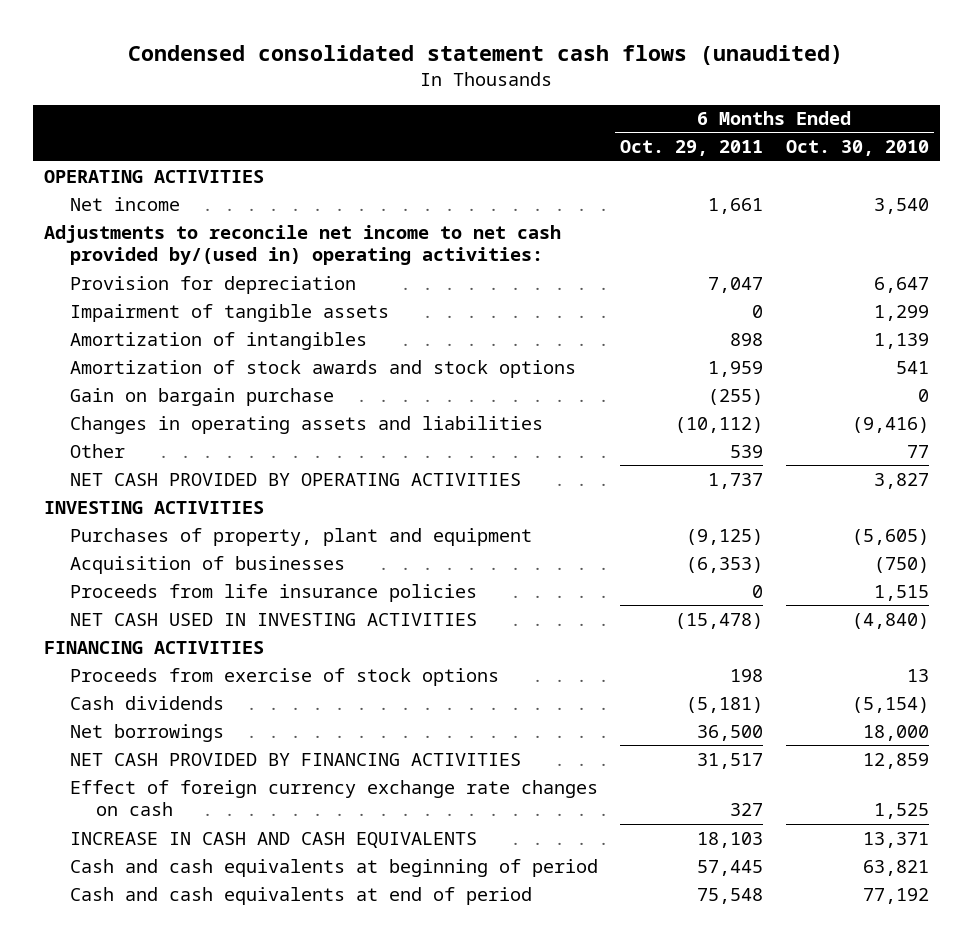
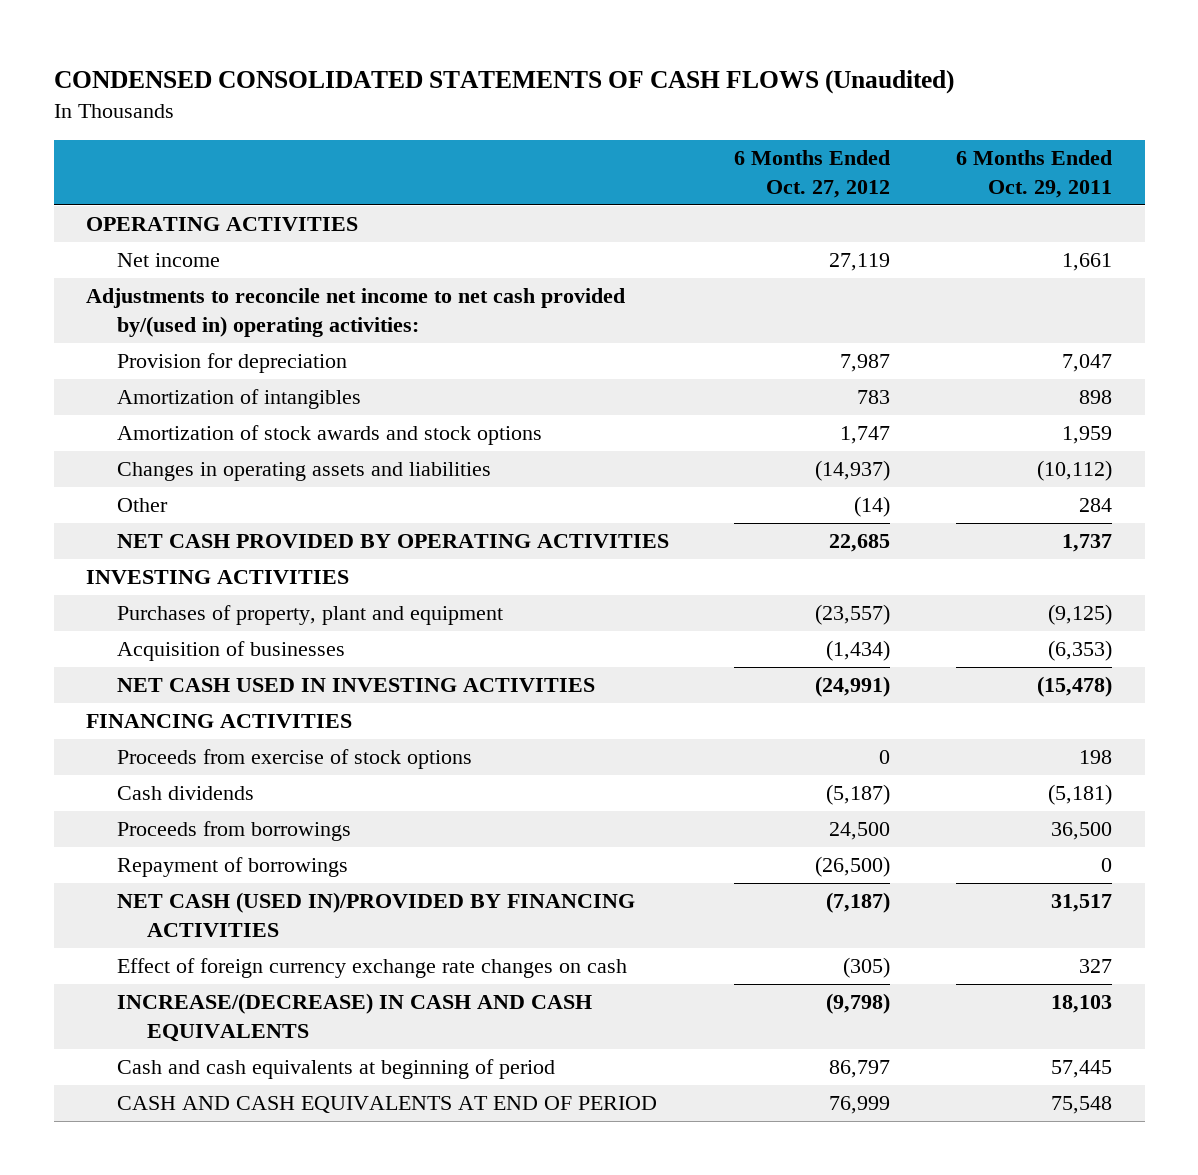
- Condensed consolidated statement cash flows (unaudited)
+ CONDENSED CONSOLIDATED STATEMENTS OF CASH FLOWS (Unaudited)
- | 6 Months Ended Oct. 29, 2011 | 6 Months Ended Oct. 30, 2010
+ | 6 Months Ended Oct. 27, 2012 | 6 Months Ended Oct. 29, 2011
- Impairment of tangible assets | 0 | 1,299
- Gain on bargain purchase | (255) | 0
- Other | 539 | 77
+ Other | (14) | 284
- Proceeds from life insurance policies | 0 | 1,515
- Net borrowings | 36,500 | 18,000
- NET CASH PROVIDED BY FINANCING ACTIVITIES | 31,517 | 12,859
+ Proceeds from borrowings | 24,500 | 36,500
+ Repayment of borrowings | (26,500) | 0
+ NET CASH (USED IN)/PROVIDED BY FINANCING ACTIVITIES | (7,187) | 31,517
- INCREASE IN CASH AND CASH EQUIVALENTS | 18,103 | 13,371
+ INCREASE/(DECREASE) IN CASH AND CASH EQUIVALENTS | (9,798) | 18,103
- Cash and cash equivalents at end of period | 75,548 | 77,192
+ CASH AND CASH EQUIVALENTS AT END OF PERIOD | 76,999 | 75,548

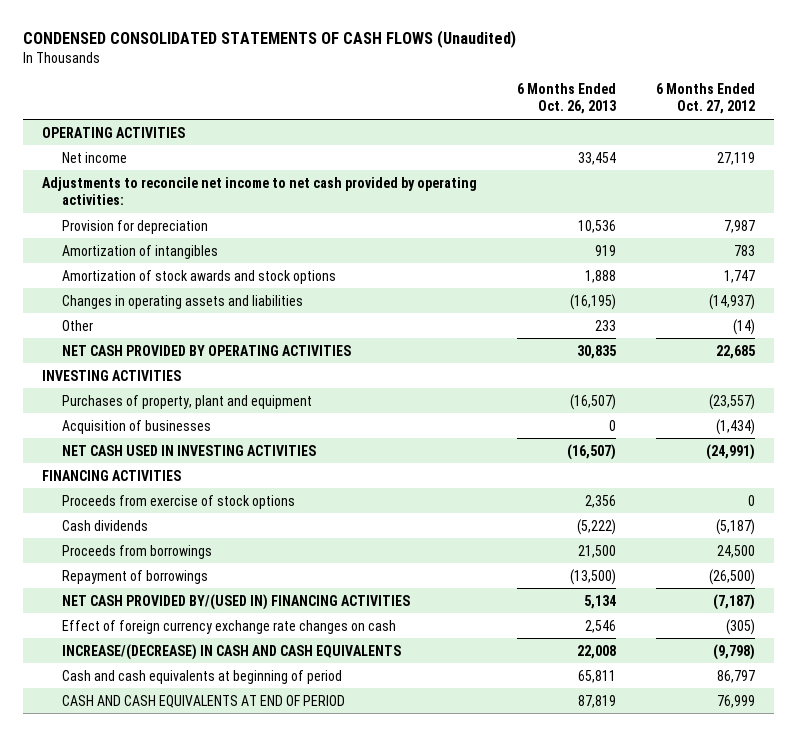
- | 6 Months Ended Oct. 27, 2012 | 6 Months Ended Oct. 29, 2011
+ | 6 Months Ended Oct. 26, 2013 | 6 Months Ended Oct. 27, 2012
- Adjustments to reconcile net income to net cash provided by/(used in) operating activities:
+ Adjustments to reconcile net income to net cash provided by operating activities:
- NET CASH (USED IN)/PROVIDED BY FINANCING ACTIVITIES | (7,187) | 31,517
+ NET CASH PROVIDED BY/(USED IN) FINANCING ACTIVITIES | 5,134 | (7,187)

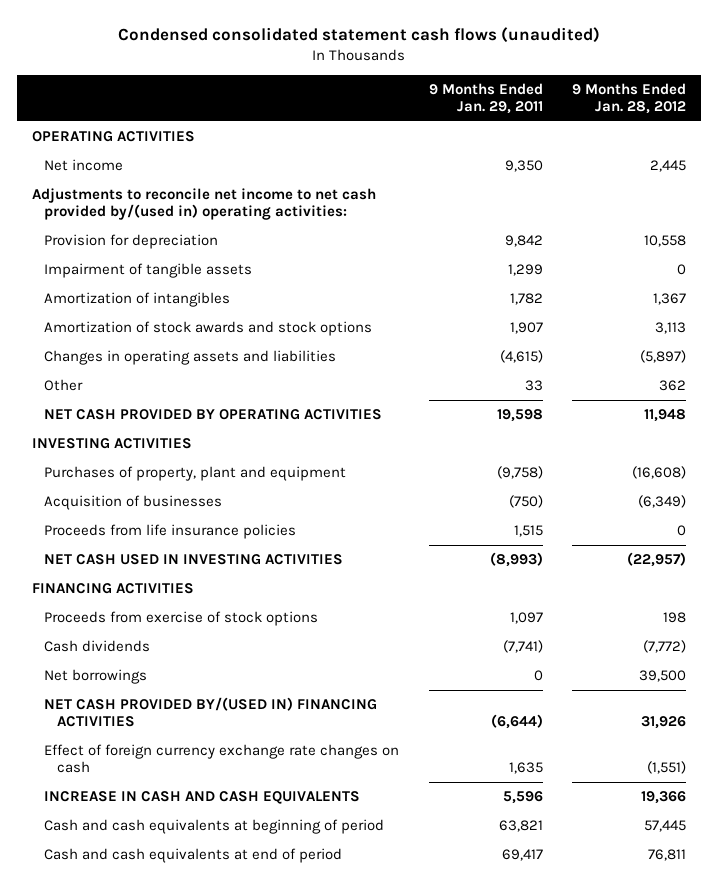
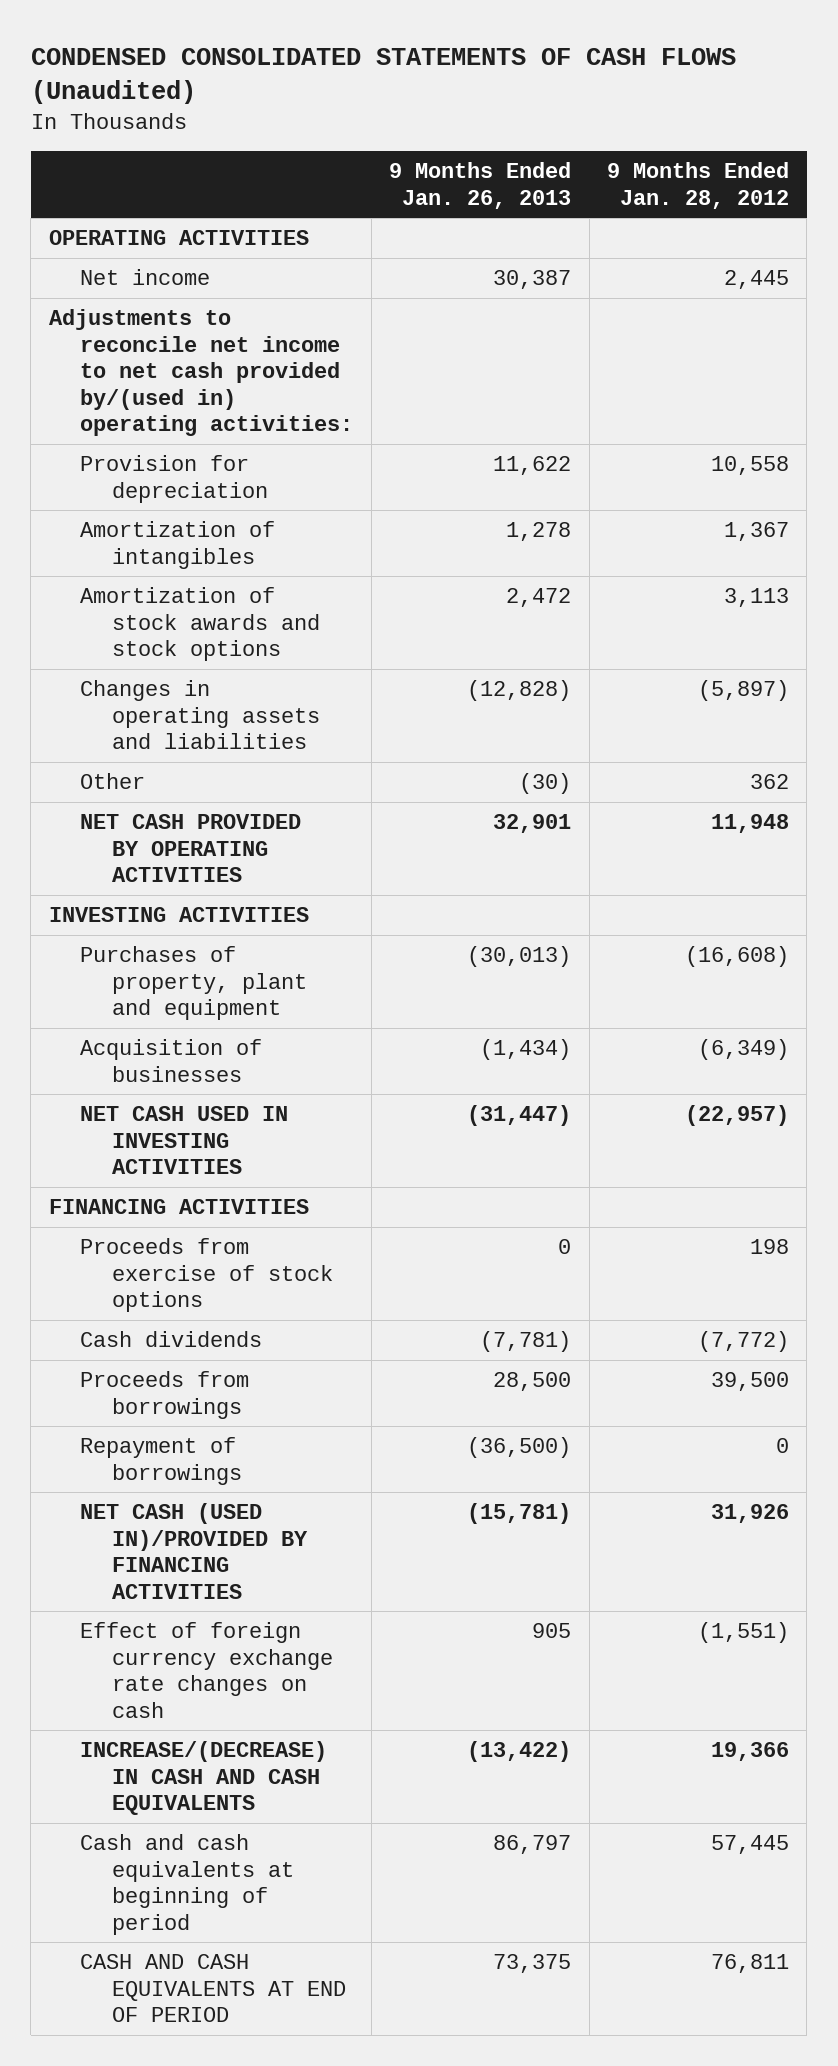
- Condensed consolidated statement cash flows (unaudited)
+ CONDENSED CONSOLIDATED STATEMENTS OF CASH FLOWS (Unaudited)
- | 9 Months Ended Jan. 29, 2011 | 9 Months Ended Jan. 28, 2012
+ | 9 Months Ended Jan. 26, 2013 | 9 Months Ended Jan. 28, 2012
- Impairment of tangible assets | 1,299 | 0
- Proceeds from life insurance policies | 1,515 | 0
- Net borrowings | 0 | 39,500
- NET CASH PROVIDED BY/(USED IN) FINANCING ACTIVITIES | (6,644) | 31,926
+ Proceeds from borrowings | 28,500 | 39,500
+ Repayment of borrowings | (36,500) | 0
+ NET CASH (USED IN)/PROVIDED BY FINANCING ACTIVITIES | (15,781) | 31,926
- INCREASE IN CASH AND CASH EQUIVALENTS | 5,596 | 19,366
+ INCREASE/(DECREASE) IN CASH AND CASH EQUIVALENTS | (13,422) | 19,366
- Cash and cash equivalents at end of period | 69,417 | 76,811
+ CASH AND CASH EQUIVALENTS AT END OF PERIOD | 73,375 | 76,811

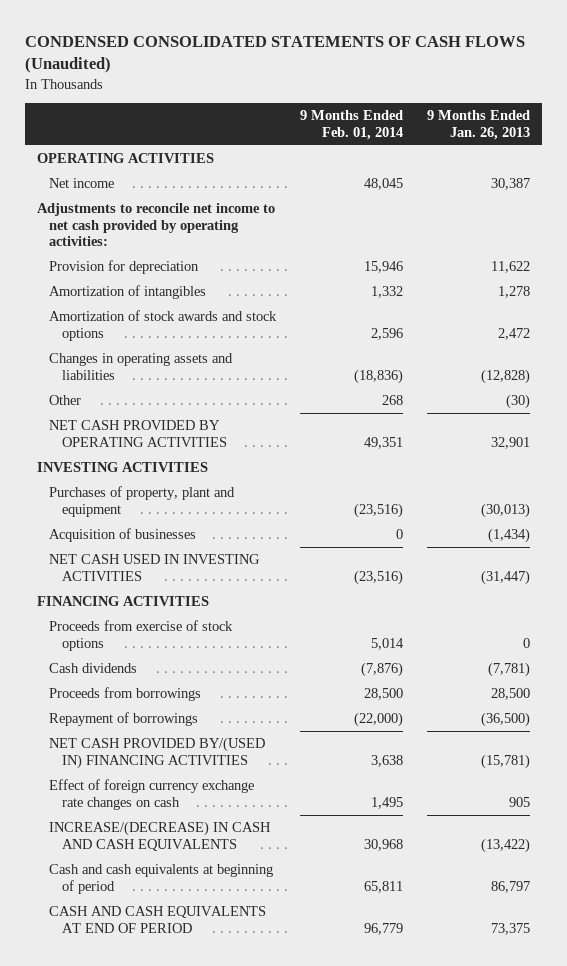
- | 9 Months Ended Jan. 26, 2013 | 9 Months Ended Jan. 28, 2012
+ | 9 Months Ended Feb. 01, 2014 | 9 Months Ended Jan. 26, 2013
- Adjustments to reconcile net income to net cash provided by/(used in) operating activities:
+ Adjustments to reconcile net income to net cash provided by operating activities:
- NET CASH (USED IN)/PROVIDED BY FINANCING ACTIVITIES | (15,781) | 31,926
+ NET CASH PROVIDED BY/(USED IN) FINANCING ACTIVITIES | 3,638 | (15,781)

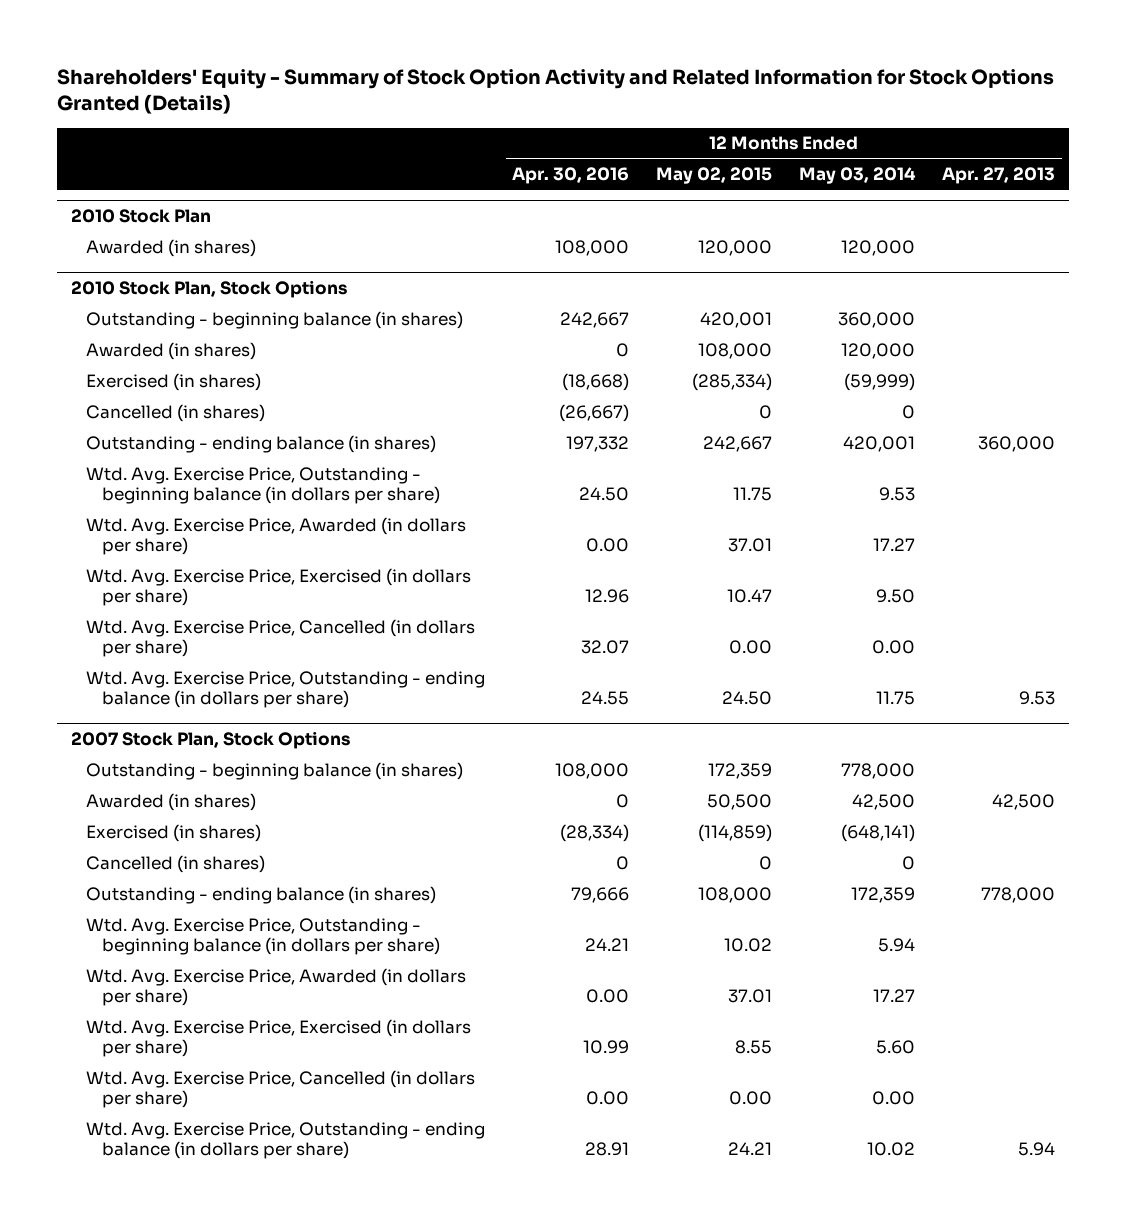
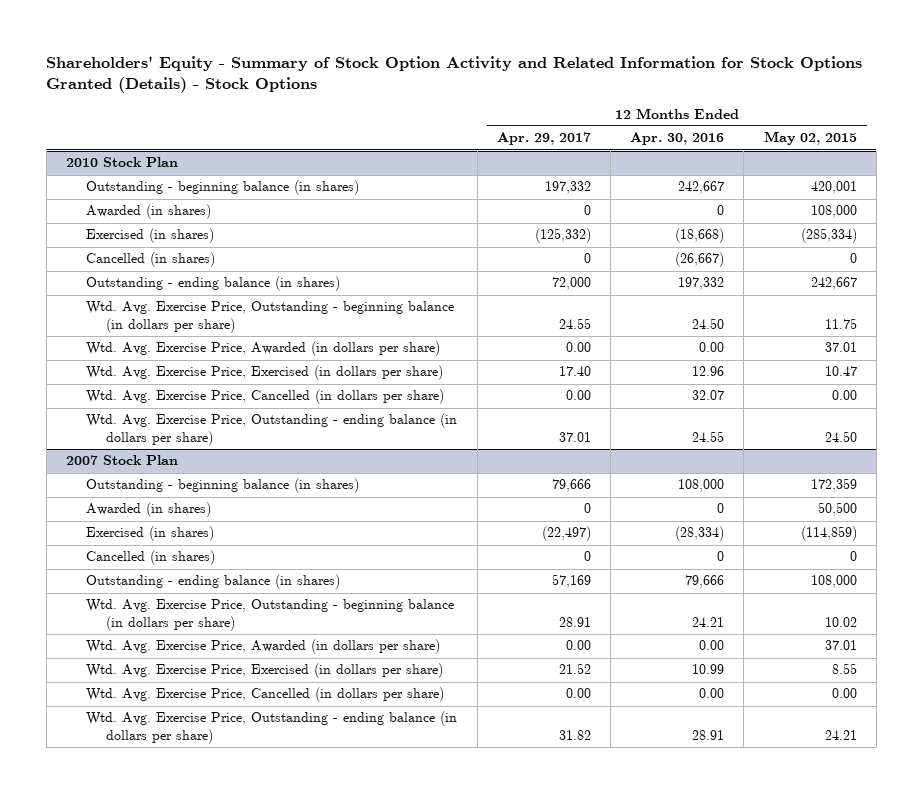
- Shareholders' Equity - Summary of Stock Option Activity and Related Information for Stock Options Granted (Details)
+ Shareholders' Equity - Summary of Stock Option Activity and Related Information for Stock Options Granted (Details) - Stock Options
- | 12 Months Ended Apr. 30, 2016 | 12 Months Ended May 02, 2015 | 12 Months Ended May 03, 2014 | 12 Months Ended Apr. 27, 2013
+ | 12 Months Ended Apr. 29, 2017 | 12 Months Ended Apr. 30, 2016 | 12 Months Ended May 02, 2015
@ 2010 Stock Plan
- Awarded (in shares) | 108,000 | 120,000 | 120,000 |
- 2010 Stock Plan, Stock Options
- 2007 Stock Plan, Stock Options
+ 2007 Stock Plan

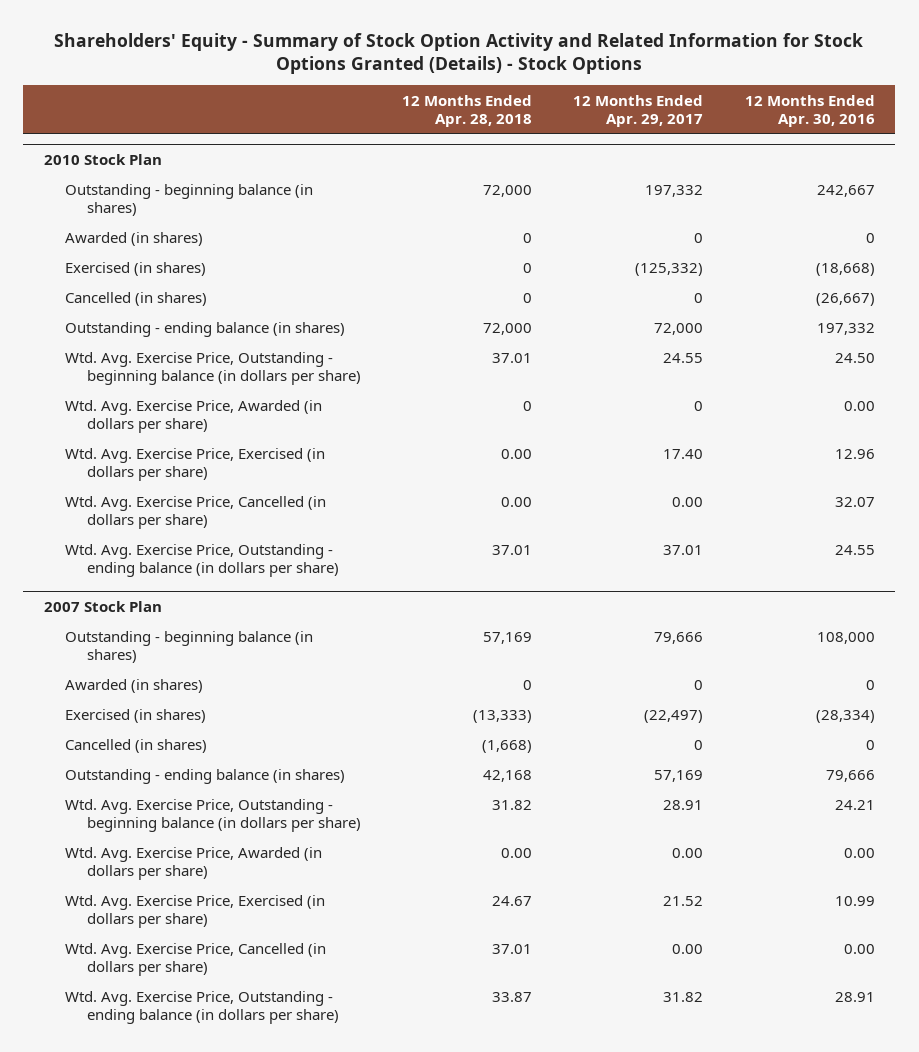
- | 12 Months Ended Apr. 29, 2017 | 12 Months Ended Apr. 30, 2016 | 12 Months Ended May 02, 2015
+ | 12 Months Ended Apr. 28, 2018 | 12 Months Ended Apr. 29, 2017 | 12 Months Ended Apr. 30, 2016
@ 2010 Stock Plan
- Wtd. Avg. Exercise Price, Awarded (in dollars per share) | 0.00 | 0.00 | 37.01
+ Wtd. Avg. Exercise Price, Awarded (in dollars per share) | 0 | 0 | 0.00

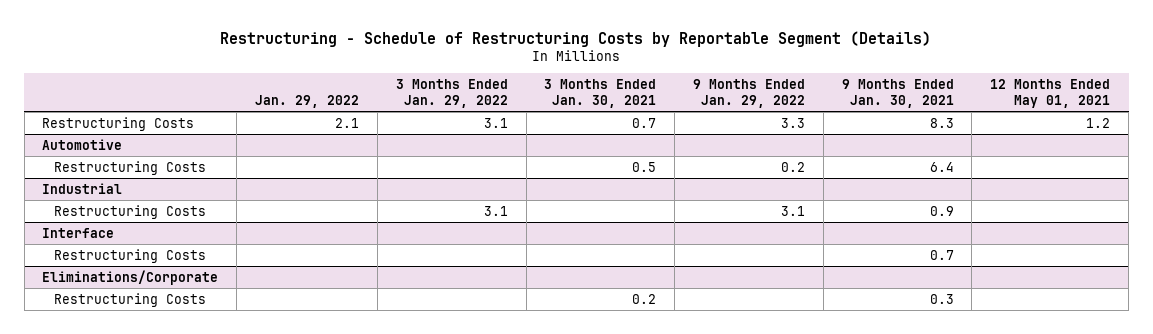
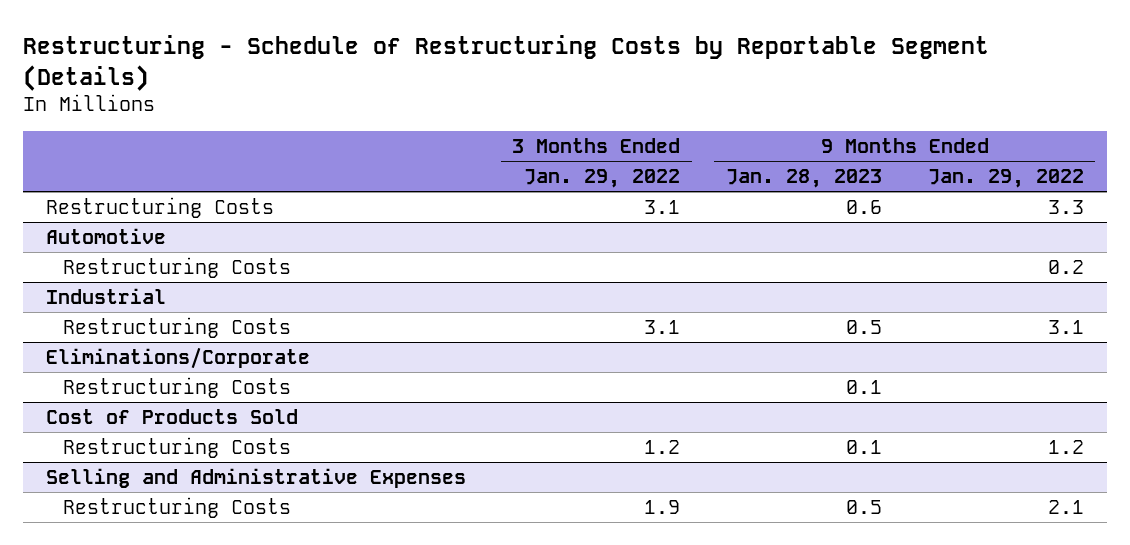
- | Jan. 29, 2022 | 3 Months Ended Jan. 29, 2022 | 3 Months Ended Jan. 30, 2021 | 9 Months Ended Jan. 29, 2022 | 9 Months Ended Jan. 30, 2021 | 12 Months Ended May 01, 2021
+ | 3 Months Ended Jan. 29, 2022 | 9 Months Ended Jan. 28, 2023 | 9 Months Ended Jan. 29, 2022
- Interface
- Restructuring Costs | | | | | 0.7 |
+ Cost of Products Sold
+ Restructuring Costs | 1.2 | 0.1 | 1.2
+ Selling and Administrative Expenses
+ Restructuring Costs | 1.9 | 0.5 | 2.1

